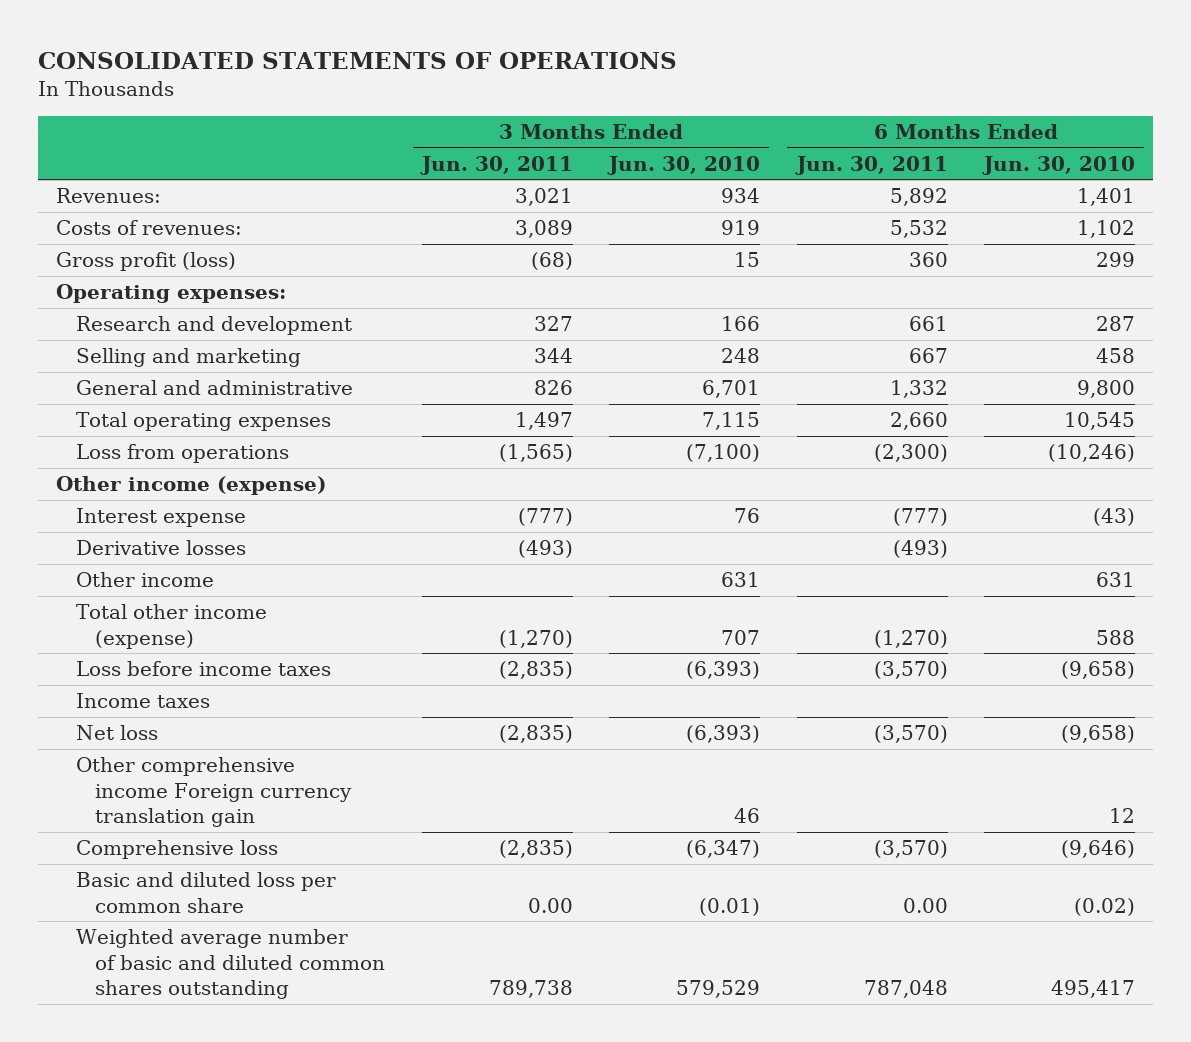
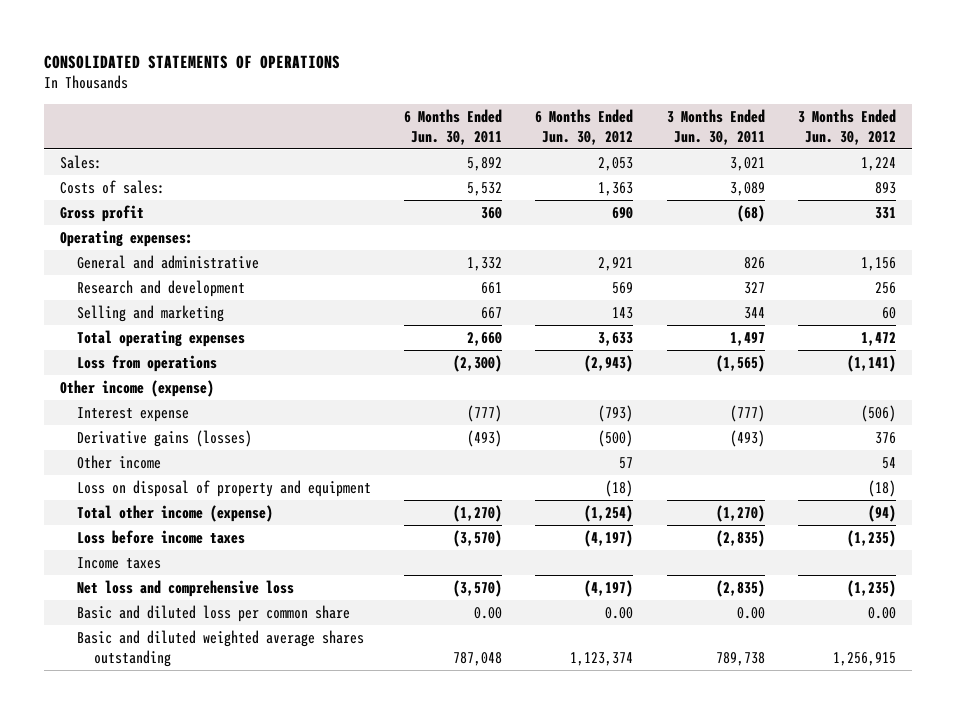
- | 3 Months Ended Jun. 30, 2011 | 3 Months Ended Jun. 30, 2010 | 6 Months Ended Jun. 30, 2011 | 6 Months Ended Jun. 30, 2010
+ | 6 Months Ended Jun. 30, 2011 | 6 Months Ended Jun. 30, 2012 | 3 Months Ended Jun. 30, 2011 | 3 Months Ended Jun. 30, 2012
- Revenues: | 3,021 | 934 | 5,892 | 1,401
- Costs of revenues: | 3,089 | 919 | 5,532 | 1,102
- Gross profit (loss) | (68) | 15 | 360 | 299
+ Sales: | 5,892 | 2,053 | 3,021 | 1,224
+ Costs of sales: | 5,532 | 1,363 | 3,089 | 893
+ Gross profit | 360 | 690 | (68) | 331
moved up: General and administrative | 1,332 | 2,921 | 826 | 1,156
- Derivative losses | (493) | | (493) |
+ Derivative gains (losses) | (493) | (500) | (493) | 376
+ Loss on disposal of property and equipment | | (18) | | (18)
- Net loss | (2,835) | (6,393) | (3,570) | (9,658)
- Other comprehensive income Foreign currency translation gain | | 46 | | 12
- Comprehensive loss | (2,835) | (6,347) | (3,570) | (9,646)
+ Net loss and comprehensive loss | (3,570) | (4,197) | (2,835) | (1,235)
- Weighted average number of basic and diluted common shares outstanding | 789,738 | 579,529 | 787,048 | 495,417
+ Basic and diluted weighted average shares outstanding | 787,048 | 1,123,374 | 789,738 | 1,256,915

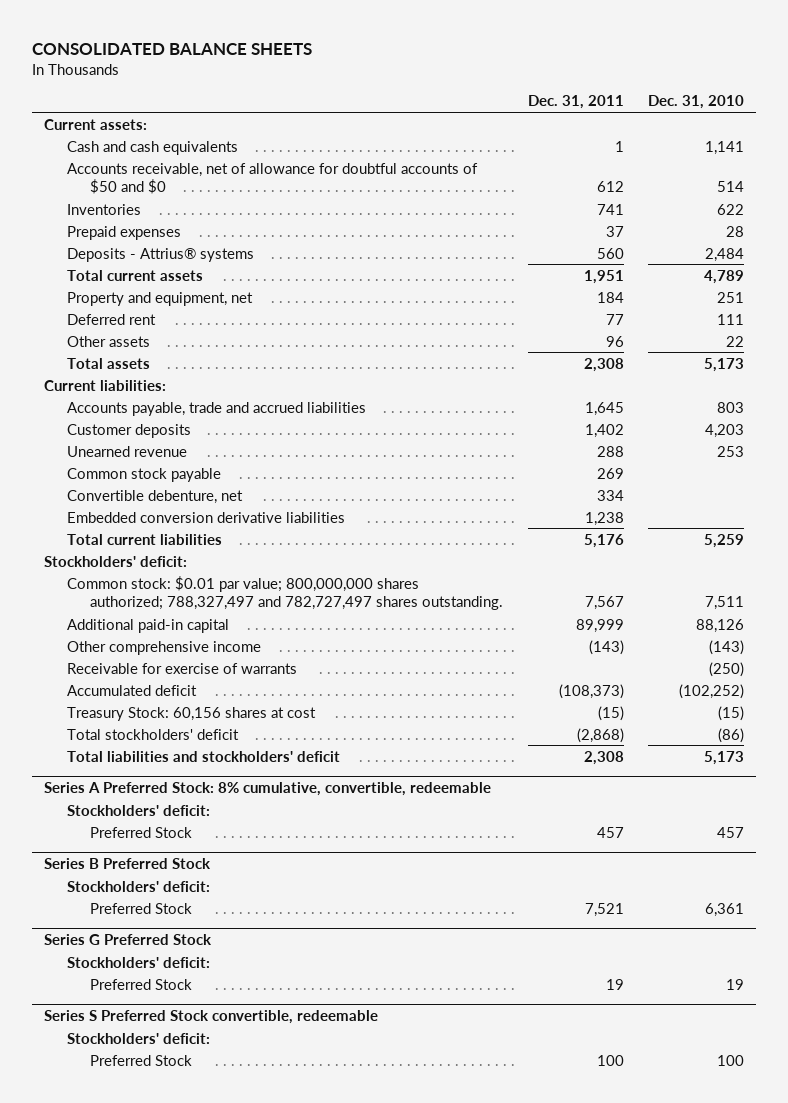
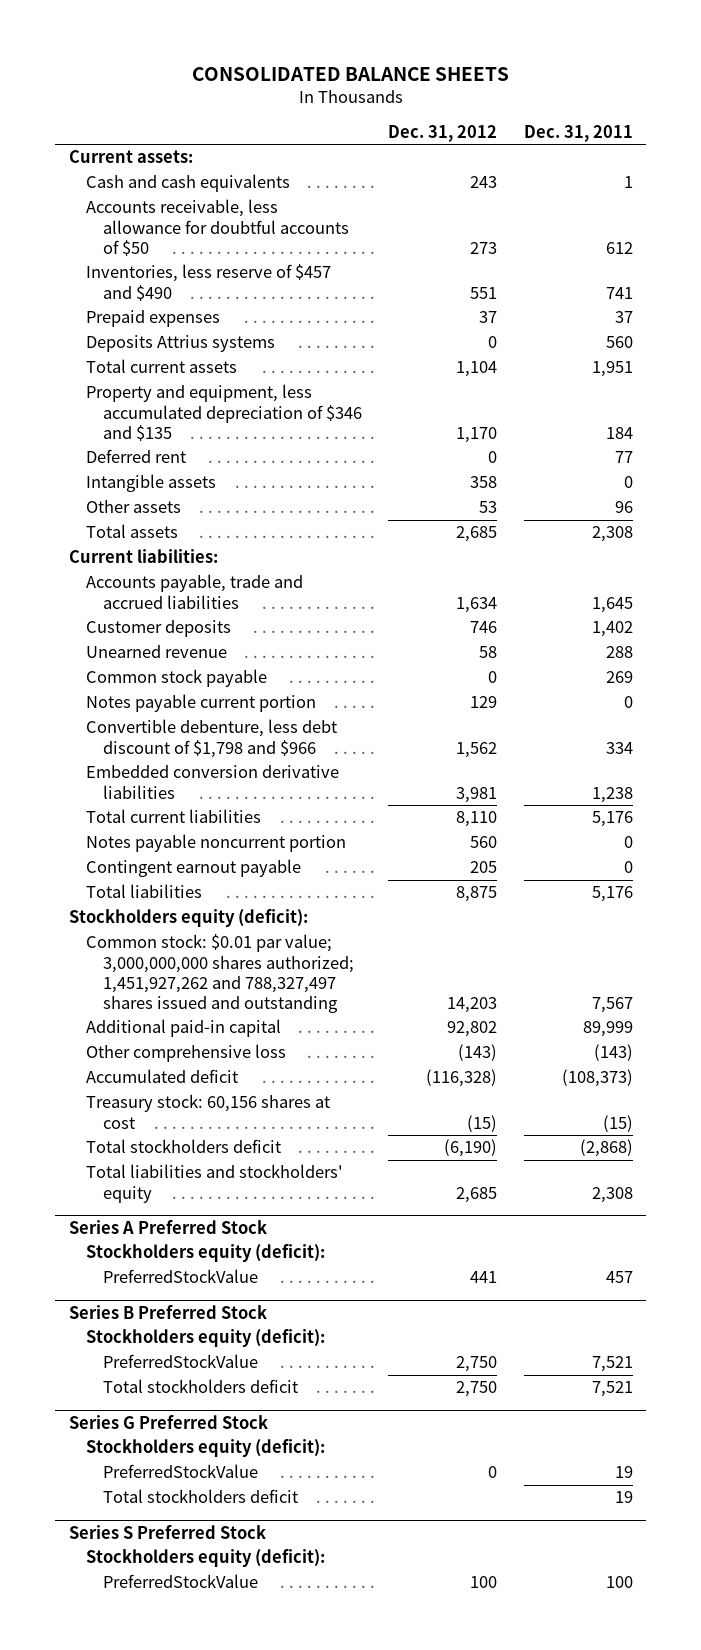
- | Dec. 31, 2011 | Dec. 31, 2010
+ | Dec. 31, 2012 | Dec. 31, 2011
- Accounts receivable, net of allowance for doubtful accounts of $50 and $0 | 612 | 514
- Inventories | 741 | 622
+ Accounts receivable, less allowance for doubtful accounts of $50 | 273 | 612
+ Inventories, less reserve of $457 and $490 | 551 | 741
- Deposits - Attrius® systems | 560 | 2,484
+ Deposits Attrius systems | 0 | 560
- Property and equipment, net | 184 | 251
+ Property and equipment, less accumulated depreciation of $346 and $135 | 1,170 | 184
+ Intangible assets | 358 | 0
- Convertible debenture, net | 334 |
+ Notes payable current portion | 129 | 0
+ Convertible debenture, less debt discount of $1,798 and $966 | 1,562 | 334
- Stockholders' deficit:
- Common stock: $0.01 par value; 800,000,000 shares authorized; 788,327,497 and 782,727,497 shares outstanding. | 7,567 | 7,511
+ Notes payable noncurrent portion | 560 | 0
+ Contingent earnout payable | 205 | 0
+ Total liabilities | 8,875 | 5,176
+ Stockholders equity (deficit):
+ Common stock: $0.01 par value; 3,000,000,000 shares authorized; 1,451,927,262 and 788,327,497 shares issued and outstanding | 14,203 | 7,567
- Other comprehensive income | (143) | (143)
- Receivable for exercise of warrants | | (250)
+ Other comprehensive loss | (143) | (143)
- Treasury Stock: 60,156 shares at cost | (15) | (15)
- Total stockholders' deficit | (2,868) | (86)
- Total liabilities and stockholders' deficit | 2,308 | 5,173
- Series A Preferred Stock: 8% cumulative, convertible, redeemable
- Stockholders' deficit:
- Preferred Stock | 457 | 457
+ Treasury stock: 60,156 shares at cost | (15) | (15)
+ Total stockholders deficit | (6,190) | (2,868)
+ Total liabilities and stockholders' equity | 2,685 | 2,308
+ Series A Preferred Stock
+ Stockholders equity (deficit):
+ PreferredStockValue | 441 | 457
@ Series B Preferred Stock
- Stockholders' deficit:
- Preferred Stock | 7,521 | 6,361
+ Stockholders equity (deficit):
+ PreferredStockValue | 2,750 | 7,521
+ Total stockholders deficit | 2,750 | 7,521
@ Series G Preferred Stock
- Stockholders' deficit:
- Preferred Stock | 19 | 19
- Series S Preferred Stock convertible, redeemable
- Stockholders' deficit:
- Preferred Stock | 100 | 100
@ Series G Preferred Stock
+ Stockholders equity (deficit):
+ PreferredStockValue | 0 | 19
+ Total stockholders deficit | | 19
+ Series S Preferred Stock
+ Stockholders equity (deficit):
+ PreferredStockValue | 100 | 100

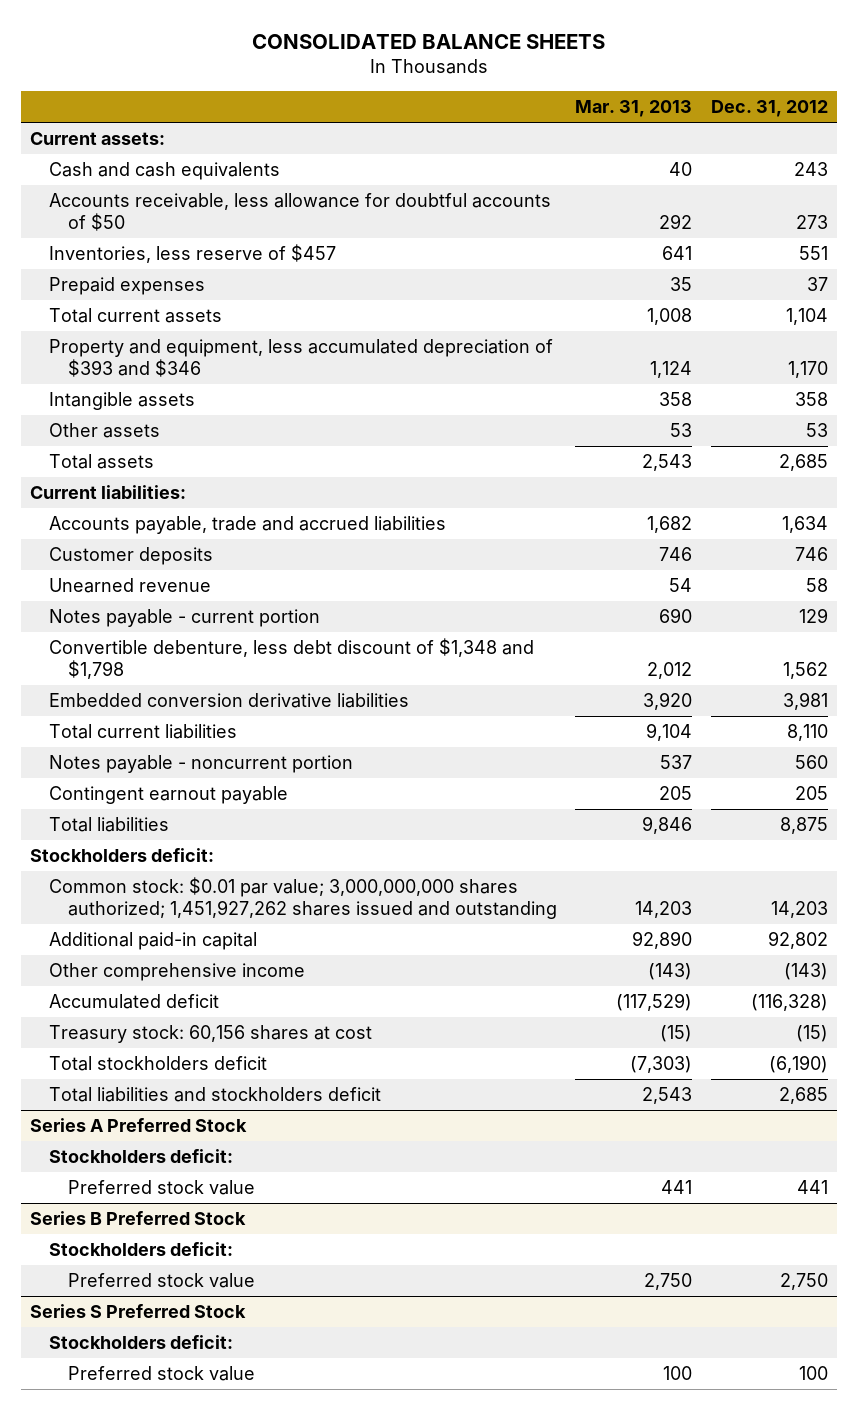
- | Dec. 31, 2012 | Dec. 31, 2011
+ | Mar. 31, 2013 | Dec. 31, 2012
- Inventories, less reserve of $457 and $490 | 551 | 741
+ Inventories, less reserve of $457 | 641 | 551
- Deposits Attrius systems | 0 | 560
- Property and equipment, less accumulated depreciation of $346 and $135 | 1,170 | 184
- Deferred rent | 0 | 77
+ Property and equipment, less accumulated depreciation of $393 and $346 | 1,124 | 1,170
- Common stock payable | 0 | 269
- Notes payable current portion | 129 | 0
- Convertible debenture, less debt discount of $1,798 and $966 | 1,562 | 334
+ Notes payable - current portion | 690 | 129
+ Convertible debenture, less debt discount of $1,348 and $1,798 | 2,012 | 1,562
- Notes payable noncurrent portion | 560 | 0
+ Notes payable - noncurrent portion | 537 | 560
- Stockholders equity (deficit):
- Common stock: $0.01 par value; 3,000,000,000 shares authorized; 1,451,927,262 and 788,327,497 shares issued and outstanding | 14,203 | 7,567
+ Stockholders deficit:
+ Common stock: $0.01 par value; 3,000,000,000 shares authorized; 1,451,927,262 shares issued and outstanding | 14,203 | 14,203
- Other comprehensive loss | (143) | (143)
+ Other comprehensive income | (143) | (143)
- Total liabilities and stockholders' equity | 2,685 | 2,308
+ Total liabilities and stockholders deficit | 2,543 | 2,685
@ Series A Preferred Stock
- Stockholders equity (deficit):
- PreferredStockValue | 441 | 457
+ Stockholders deficit:
+ Preferred stock value | 441 | 441
@ Series B Preferred Stock
- Stockholders equity (deficit):
- PreferredStockValue | 2,750 | 7,521
- Total stockholders deficit | 2,750 | 7,521
- Series G Preferred Stock
- Stockholders equity (deficit):
- PreferredStockValue | 0 | 19
- Total stockholders deficit | | 19
@ Series B Preferred Stock
+ Stockholders deficit:
+ Preferred stock value | 2,750 | 2,750
@ Series S Preferred Stock
- Stockholders equity (deficit):
- PreferredStockValue | 100 | 100
+ Stockholders deficit:
+ Preferred stock value | 100 | 100

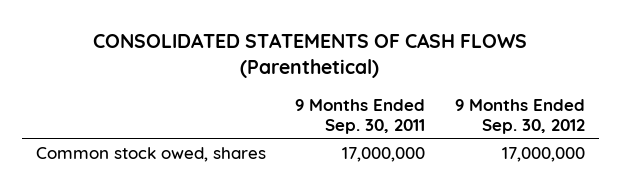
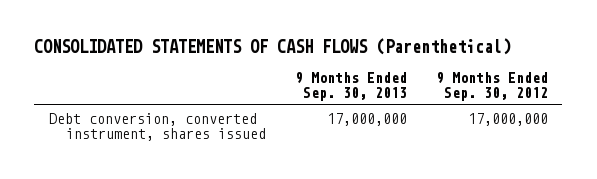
- | 9 Months Ended Sep. 30, 2011 | 9 Months Ended Sep. 30, 2012
+ | 9 Months Ended Sep. 30, 2013 | 9 Months Ended Sep. 30, 2012
- Common stock owed, shares | 17,000,000 | 17,000,000
+ Debt conversion, converted instrument, shares issued | 17,000,000 | 17,000,000

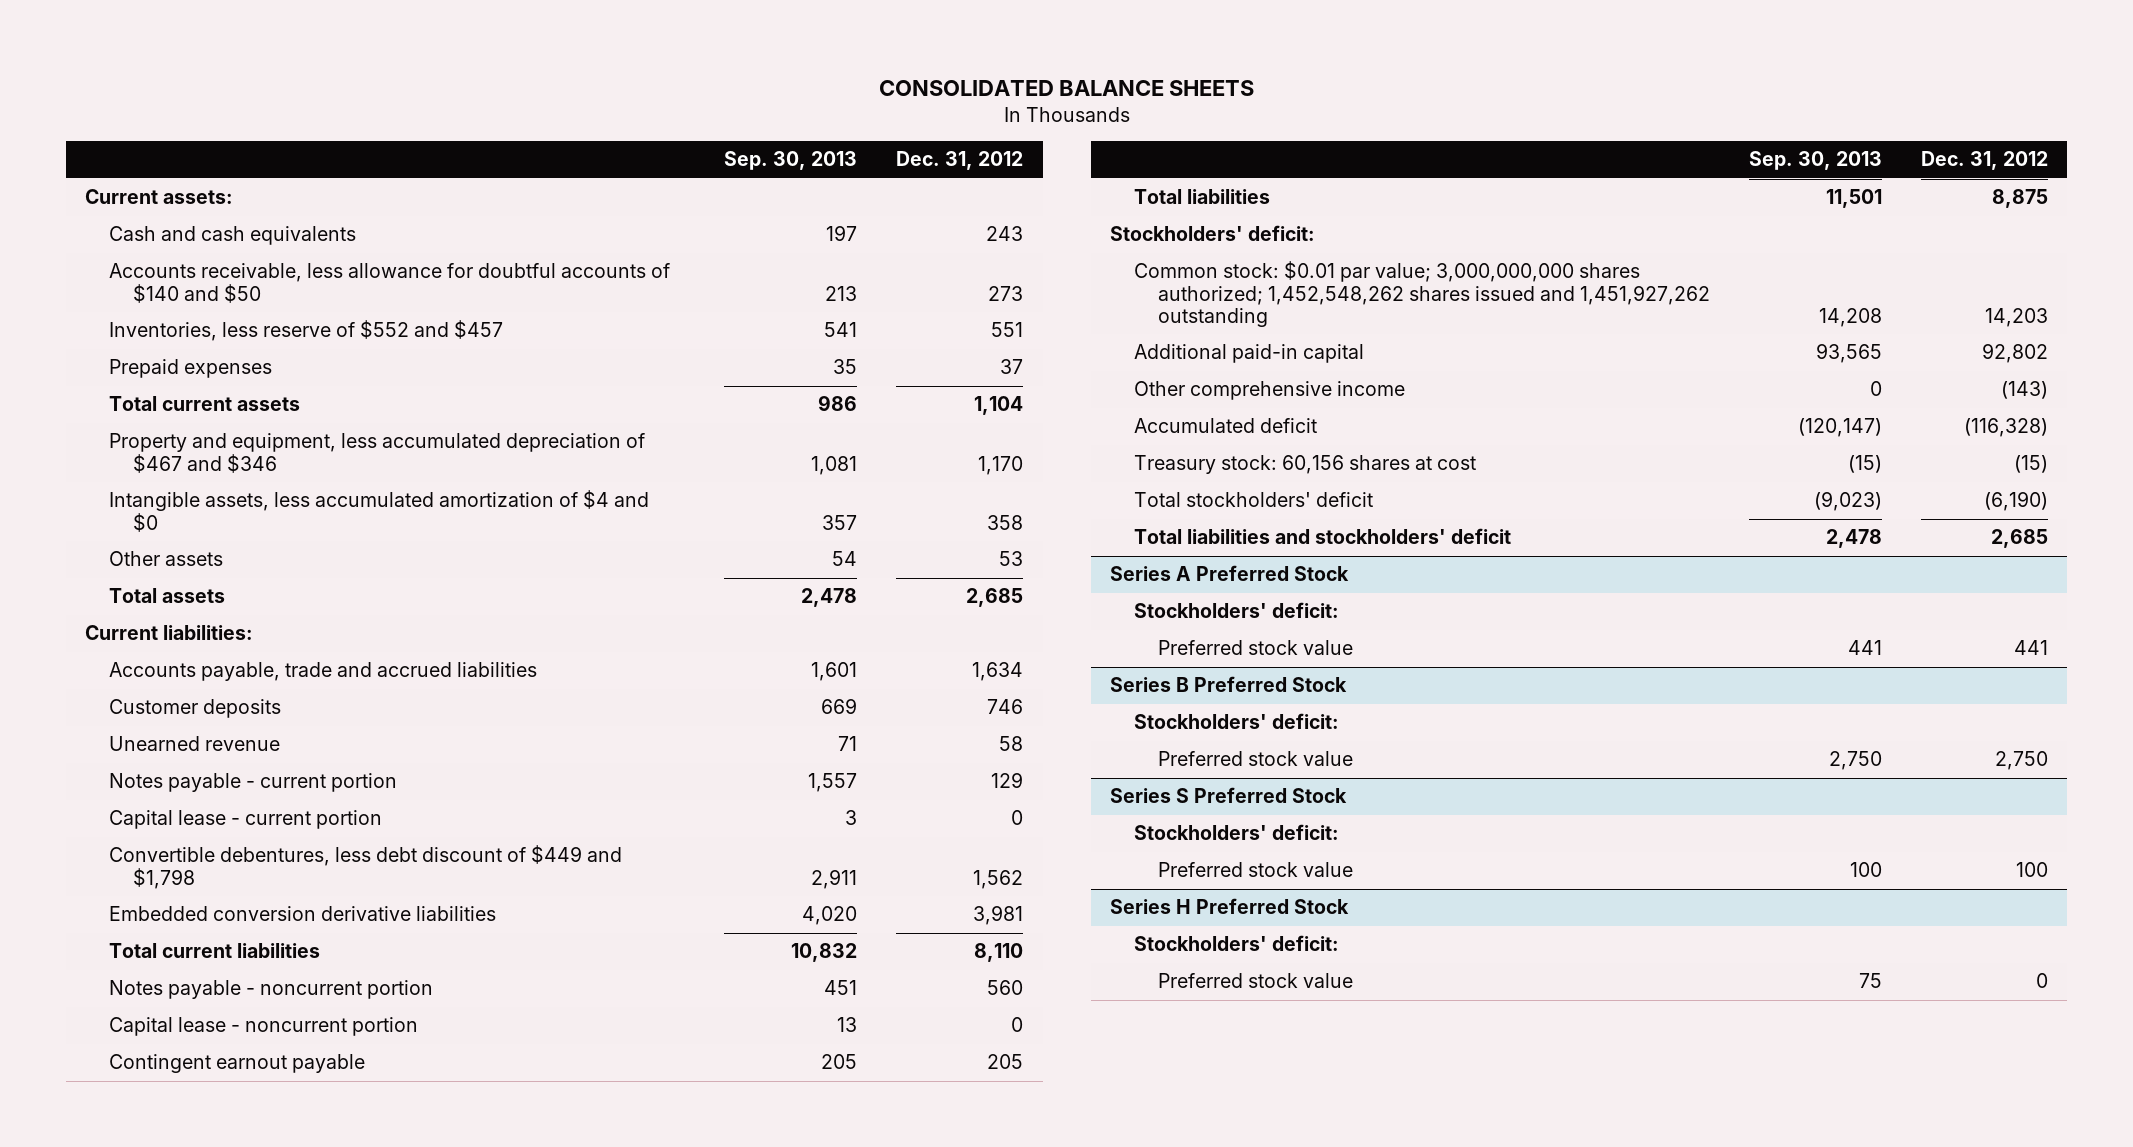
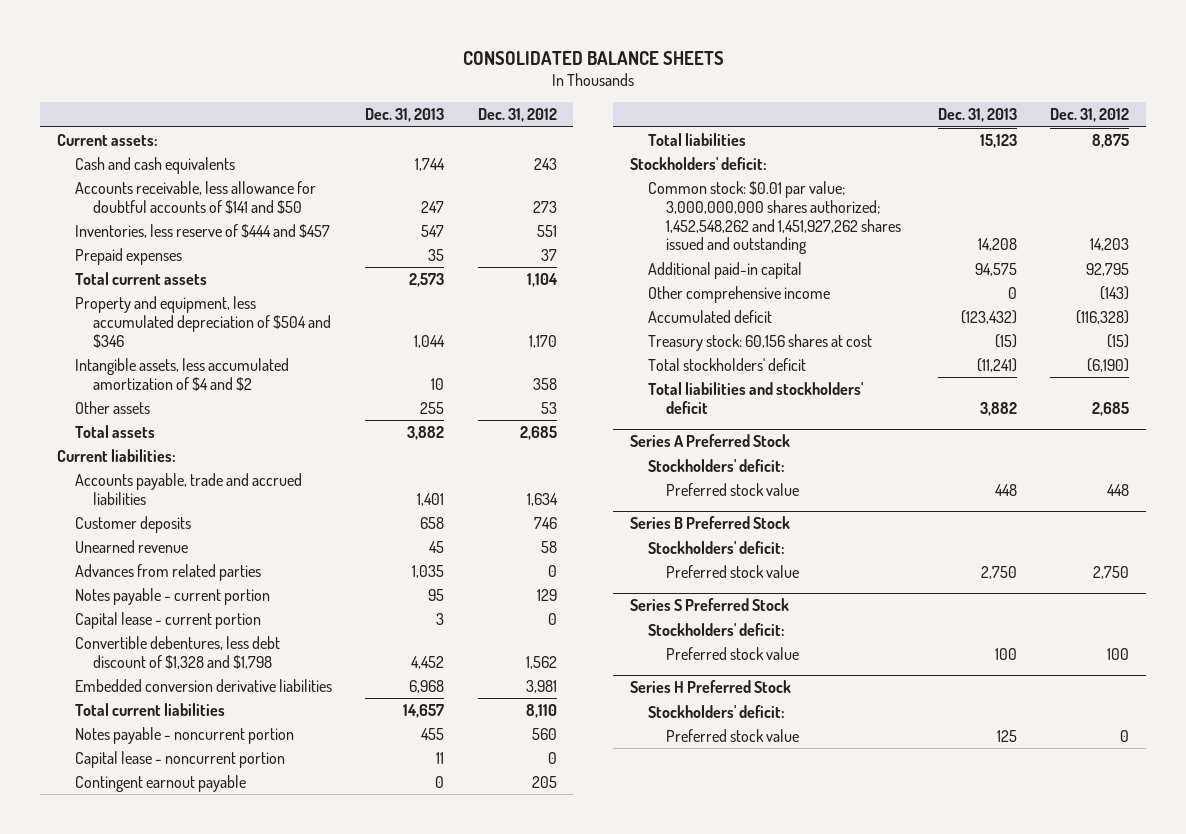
- | Sep. 30, 2013 | Dec. 31, 2012
+ | Dec. 31, 2013 | Dec. 31, 2012
- Accounts receivable, less allowance for doubtful accounts of $140 and $50 | 213 | 273
- Inventories, less reserve of $552 and $457 | 541 | 551
+ Accounts receivable, less allowance for doubtful accounts of $141 and $50 | 247 | 273
+ Inventories, less reserve of $444 and $457 | 547 | 551
- Property and equipment, less accumulated depreciation of $467 and $346 | 1,081 | 1,170
- Intangible assets, less accumulated amortization of $4 and $0 | 357 | 358
+ Property and equipment, less accumulated depreciation of $504 and $346 | 1,044 | 1,170
+ Intangible assets, less accumulated amortization of $4 and $2 | 10 | 358
+ Advances from related parties | 1,035 | 0
- Convertible debentures, less debt discount of $449 and $1,798 | 2,911 | 1,562
+ Convertible debentures, less debt discount of $1,328 and $1,798 | 4,452 | 1,562
- Common stock: $0.01 par value; 3,000,000,000 shares authorized; 1,452,548,262 shares issued and 1,451,927,262 outstanding | 14,208 | 14,203
- Additional paid-in capital | 93,565 | 92,802
+ Common stock: $0.01 par value; 3,000,000,000 shares authorized; 1,452,548,262 and 1,451,927,262 shares issued and outstanding | 14,208 | 14,203
+ Additional paid-in capital | 94,575 | 92,795
@ Series A Preferred Stock
- Preferred stock value | 441 | 441
+ Preferred stock value | 448 | 448

